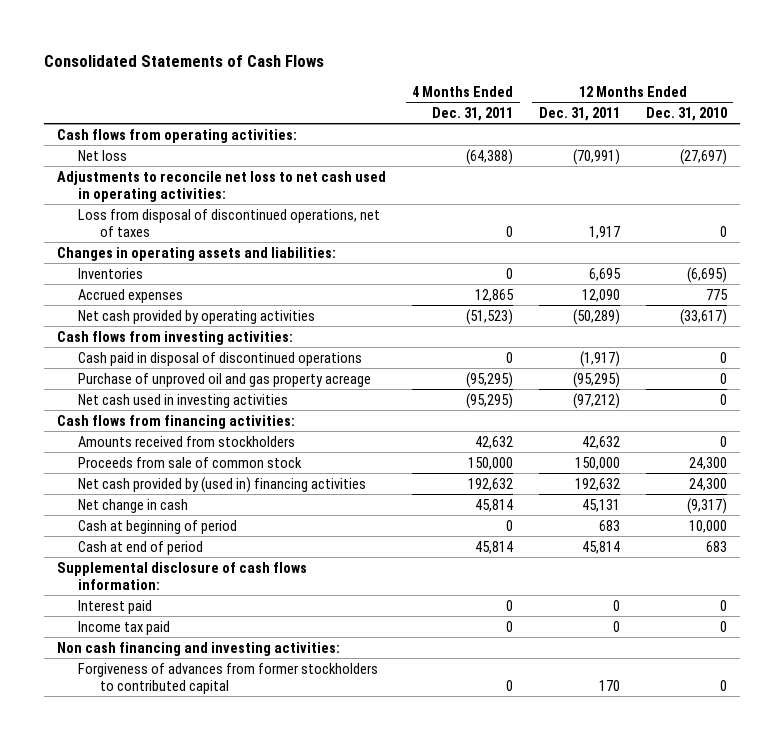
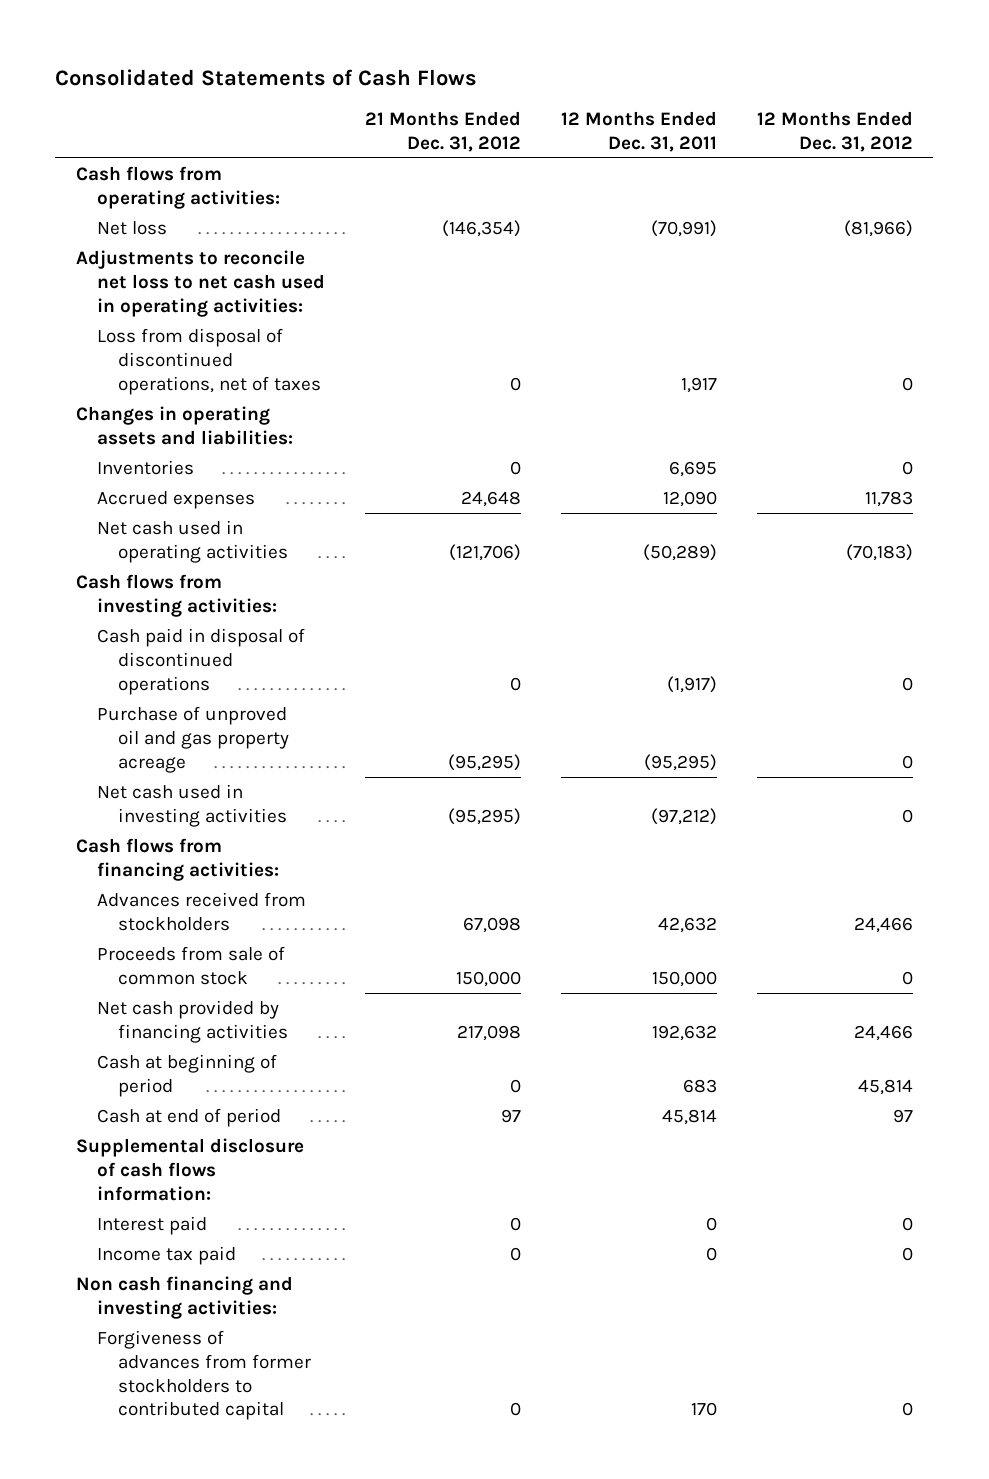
- | 4 Months Ended Dec. 31, 2011 | 12 Months Ended Dec. 31, 2011 | 12 Months Ended Dec. 31, 2010
+ | 21 Months Ended Dec. 31, 2012 | 12 Months Ended Dec. 31, 2011 | 12 Months Ended Dec. 31, 2012
- Net cash provided by operating activities | (51,523) | (50,289) | (33,617)
+ Net cash used in operating activities | (121,706) | (50,289) | (70,183)
- Amounts received from stockholders | 42,632 | 42,632 | 0
+ Advances received from stockholders | 67,098 | 42,632 | 24,466
- Net cash provided by (used in) financing activities | 192,632 | 192,632 | 24,300
- Net change in cash | 45,814 | 45,131 | (9,317)
+ Net cash provided by financing activities | 217,098 | 192,632 | 24,466

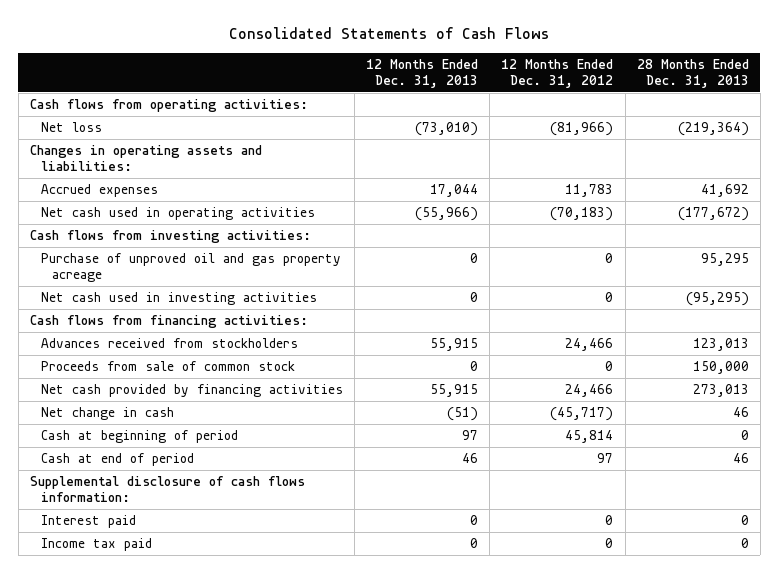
- | 21 Months Ended Dec. 31, 2012 | 12 Months Ended Dec. 31, 2011 | 12 Months Ended Dec. 31, 2012
+ | 12 Months Ended Dec. 31, 2013 | 12 Months Ended Dec. 31, 2012 | 28 Months Ended Dec. 31, 2013
- Adjustments to reconcile net loss to net cash used in operating activities:
- Loss from disposal of discontinued operations, net of taxes | 0 | 1,917 | 0
- Inventories | 0 | 6,695 | 0
- Cash paid in disposal of discontinued operations | 0 | (1,917) | 0
+ Net change in cash | (51) | (45,717) | 46
- Non cash financing and investing activities:
- Forgiveness of advances from former stockholders to contributed capital | 0 | 170 | 0

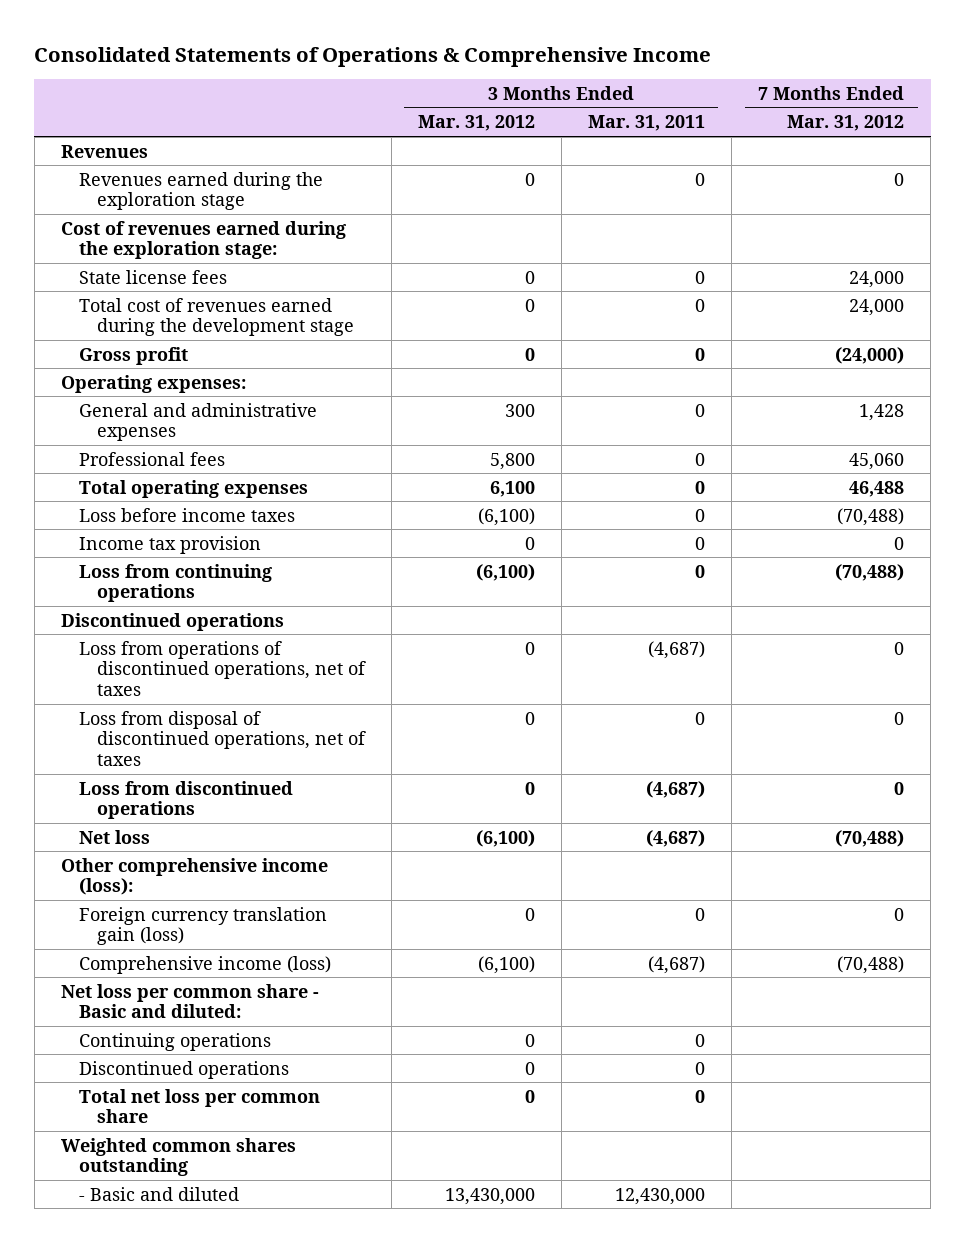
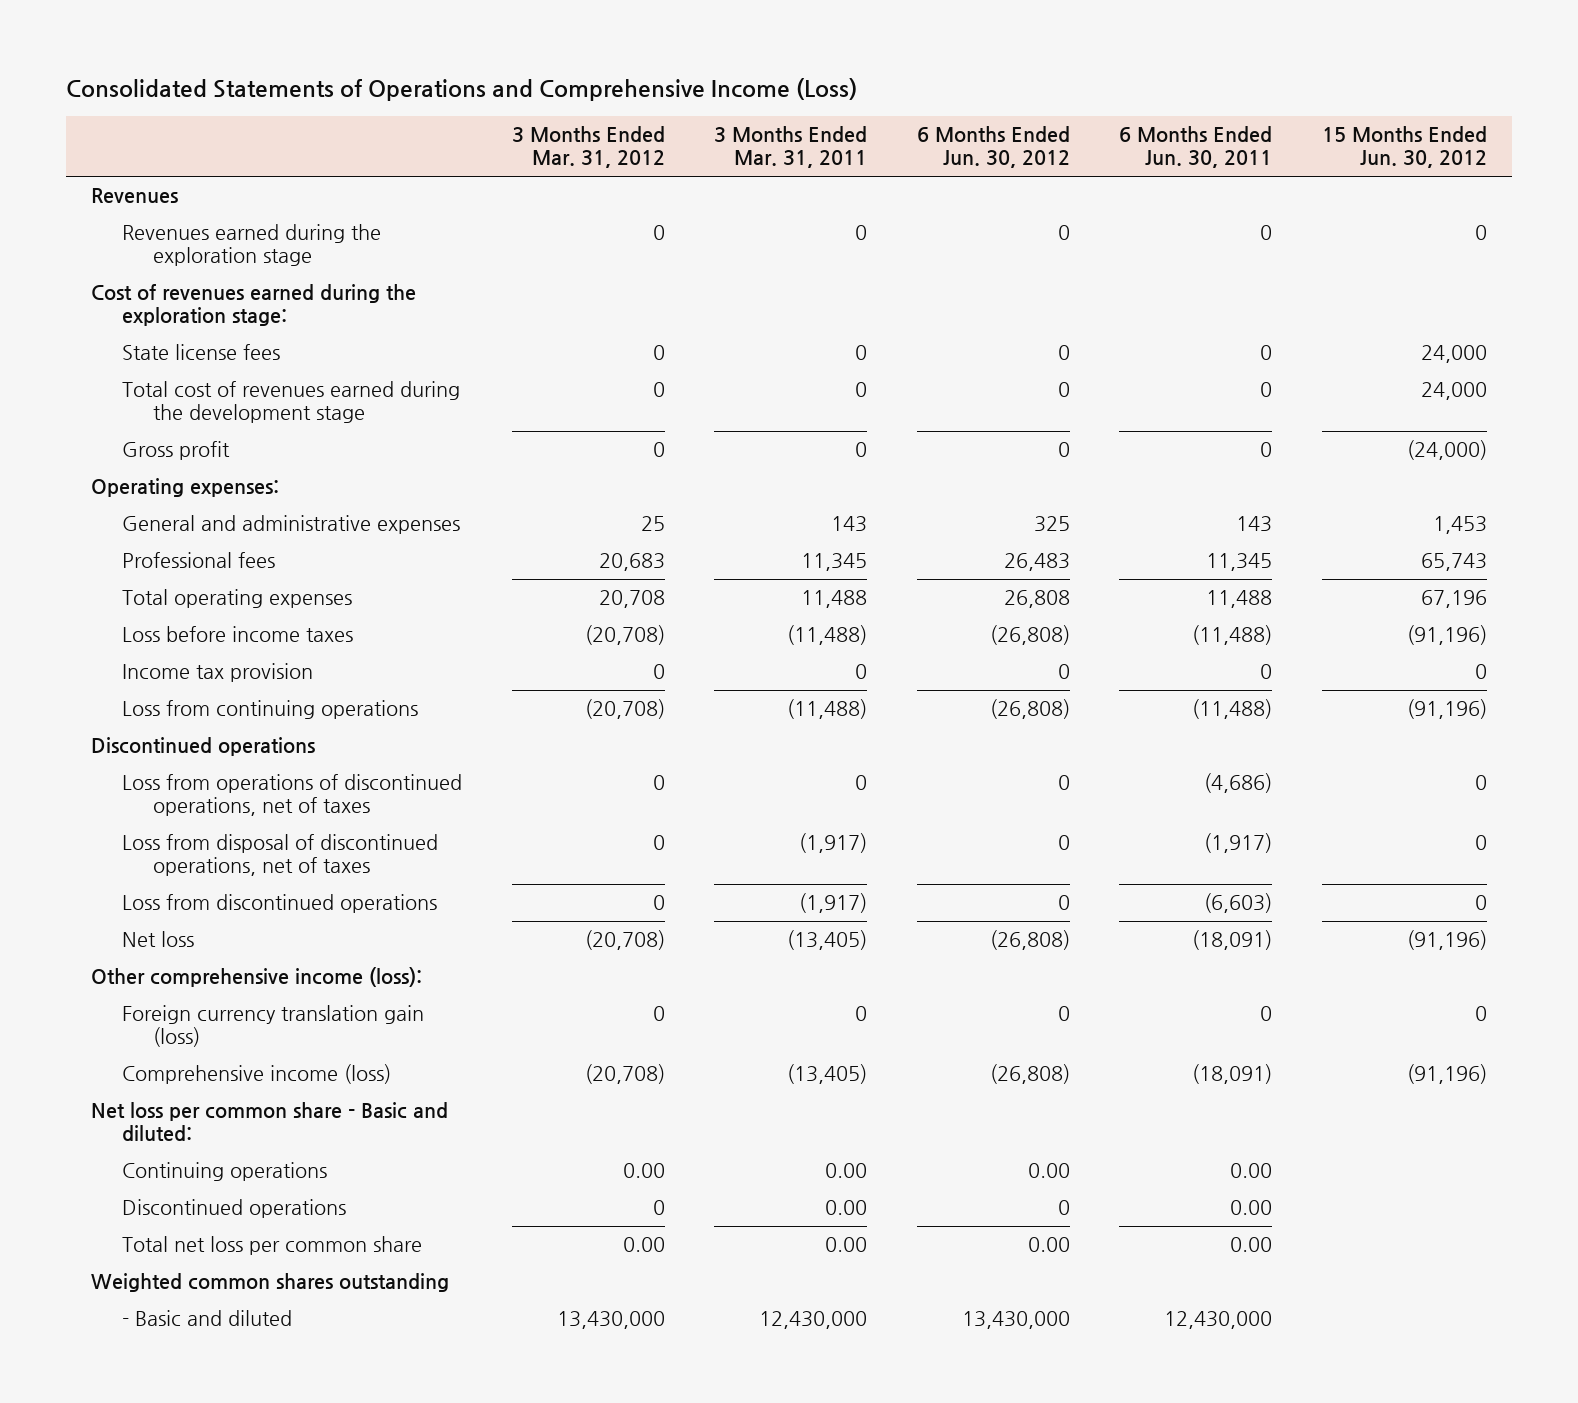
- Consolidated Statements of Operations & Comprehensive Income
+ Consolidated Statements of Operations and Comprehensive Income (Loss)
- | 3 Months Ended Mar. 31, 2012 | 3 Months Ended Mar. 31, 2011 | 7 Months Ended Mar. 31, 2012
+ | 3 Months Ended Mar. 31, 2012 | 3 Months Ended Mar. 31, 2011 | 6 Months Ended Jun. 30, 2012 | 6 Months Ended Jun. 30, 2011 | 15 Months Ended Jun. 30, 2012
- General and administrative expenses | 300 | 0 | 1,428
- Professional fees | 5,800 | 0 | 45,060
- Total operating expenses | 6,100 | 0 | 46,488
- Loss before income taxes | (6,100) | 0 | (70,488)
+ General and administrative expenses | 25 | 143 | 325 | 143 | 1,453
+ Professional fees | 20,683 | 11,345 | 26,483 | 11,345 | 65,743
+ Total operating expenses | 20,708 | 11,488 | 26,808 | 11,488 | 67,196
+ Loss before income taxes | (20,708) | (11,488) | (26,808) | (11,488) | (91,196)
- Loss from continuing operations | (6,100) | 0 | (70,488)
+ Loss from continuing operations | (20,708) | (11,488) | (26,808) | (11,488) | (91,196)
- Loss from operations of discontinued operations, net of taxes | 0 | (4,687) | 0
- Loss from disposal of discontinued operations, net of taxes | 0 | 0 | 0
- Loss from discontinued operations | 0 | (4,687) | 0
- Net loss | (6,100) | (4,687) | (70,488)
+ Loss from operations of discontinued operations, net of taxes | 0 | 0 | 0 | (4,686) | 0
+ Loss from disposal of discontinued operations, net of taxes | 0 | (1,917) | 0 | (1,917) | 0
+ Loss from discontinued operations | 0 | (1,917) | 0 | (6,603) | 0
+ Net loss | (20,708) | (13,405) | (26,808) | (18,091) | (91,196)
- Comprehensive income (loss) | (6,100) | (4,687) | (70,488)
+ Comprehensive income (loss) | (20,708) | (13,405) | (26,808) | (18,091) | (91,196)
- Continuing operations | 0 | 0 |
- Discontinued operations | 0 | 0 |
- Total net loss per common share | 0 | 0 |
+ Continuing operations | 0.00 | 0.00 | 0.00 | 0.00 |
+ Discontinued operations | 0 | 0.00 | 0 | 0.00 |
+ Total net loss per common share | 0.00 | 0.00 | 0.00 | 0.00 |

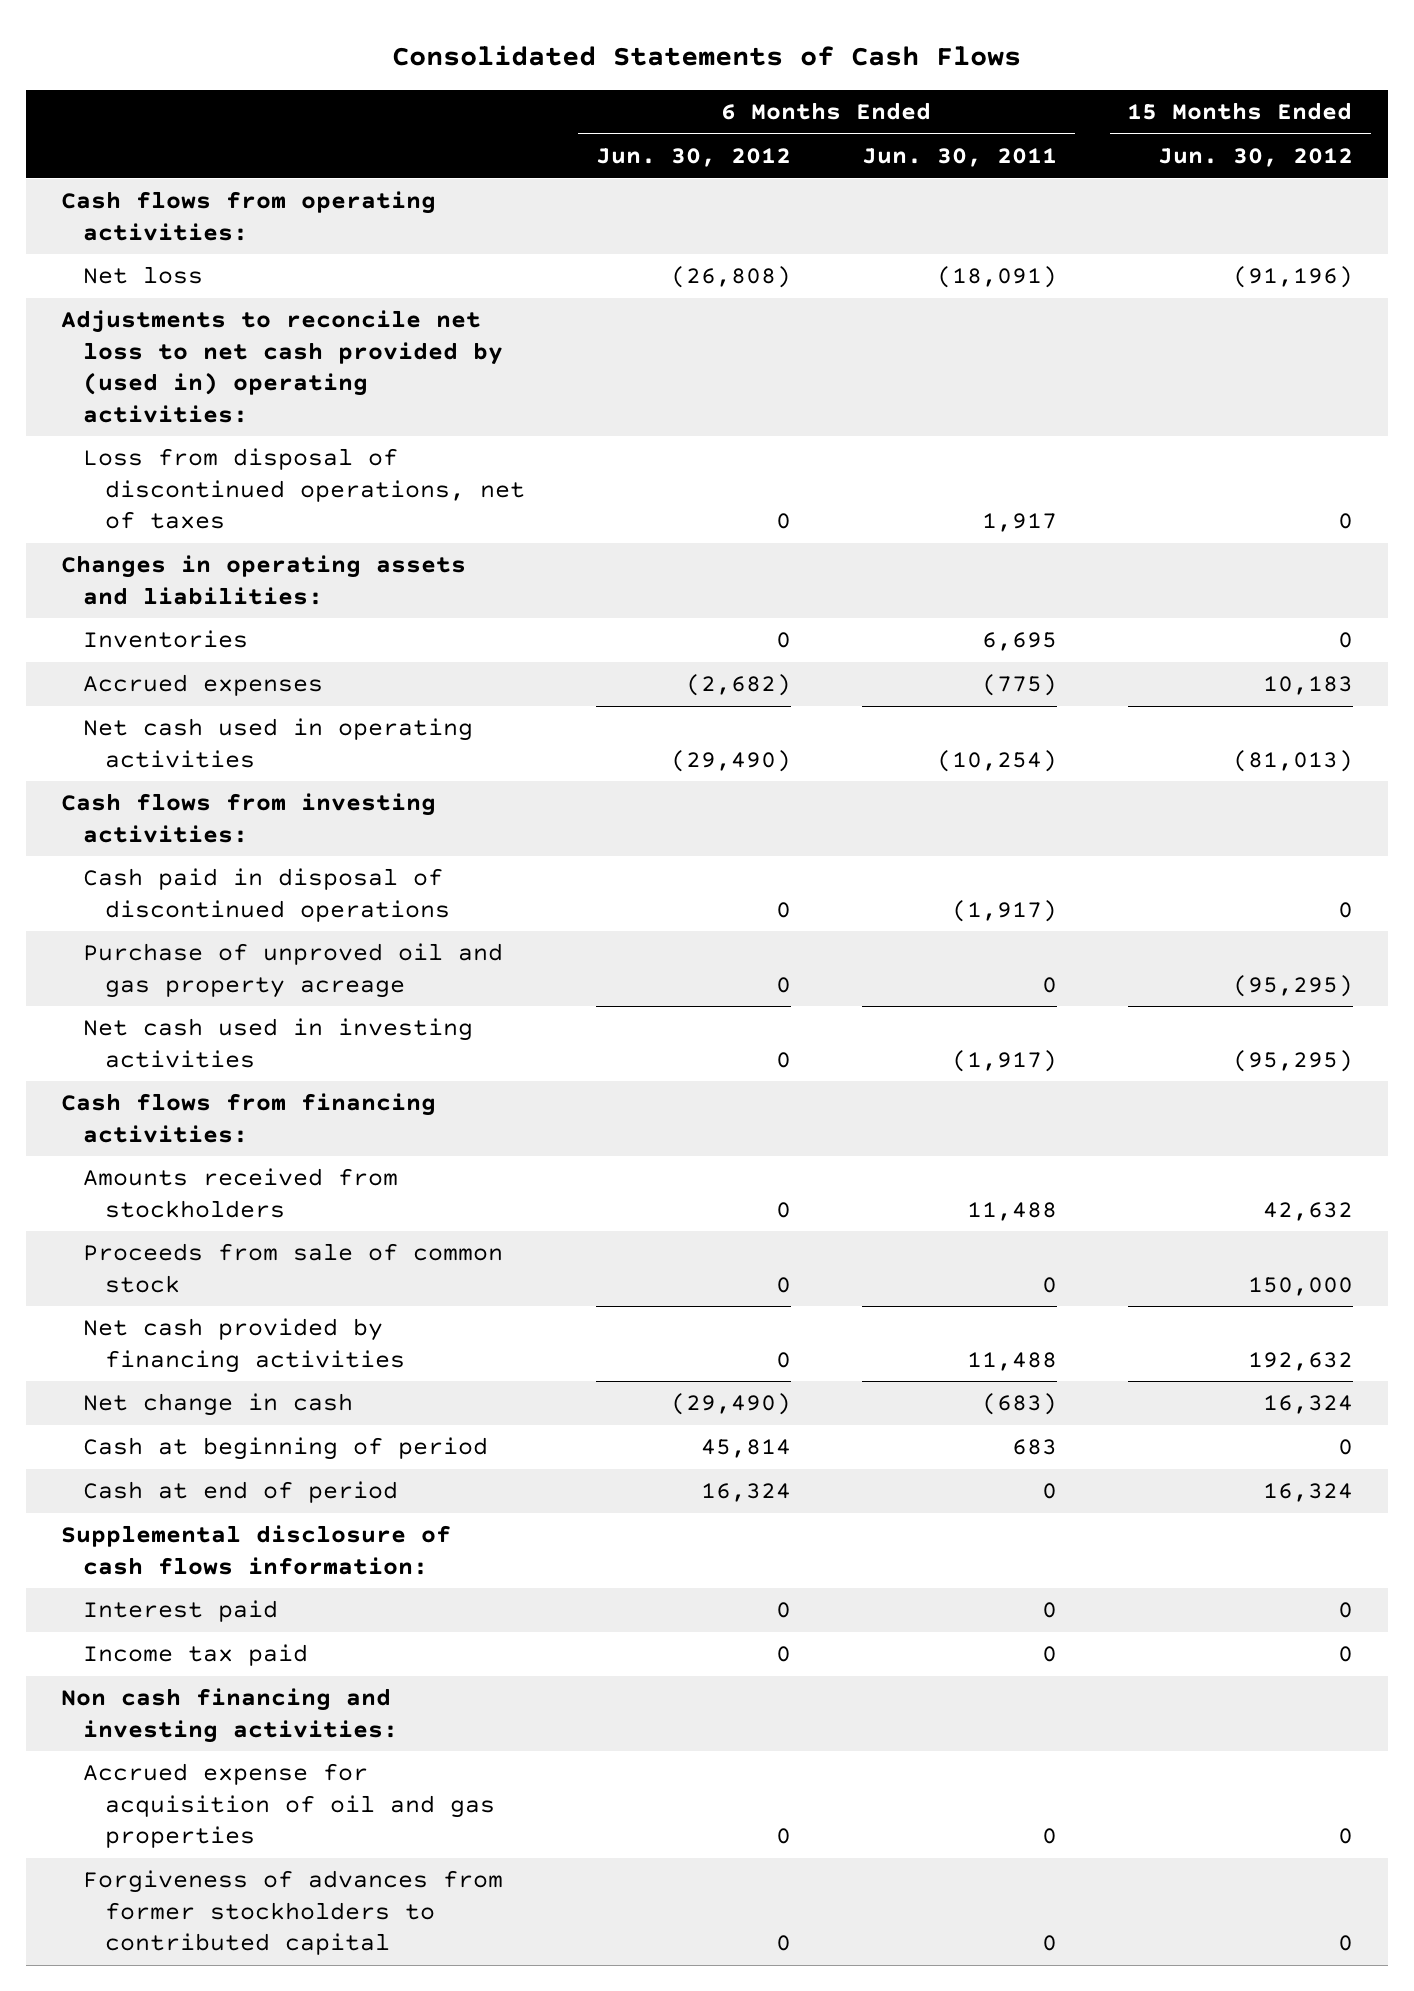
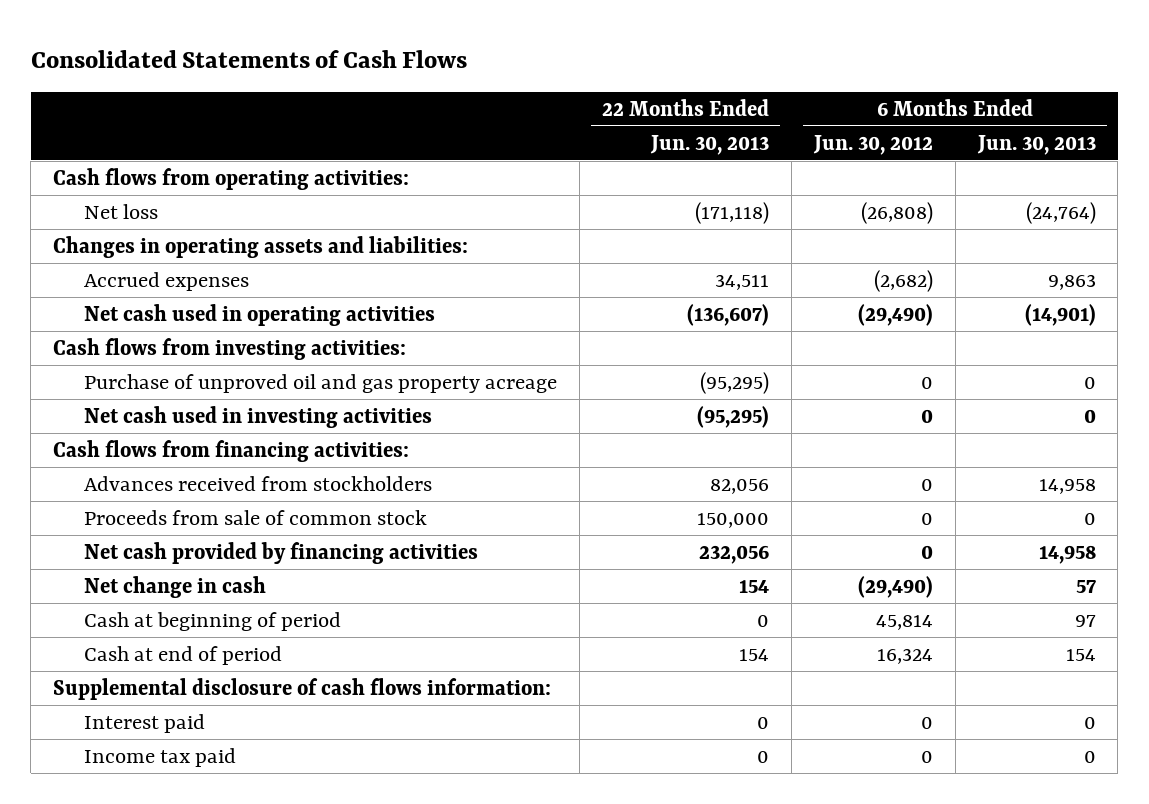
- | 6 Months Ended Jun. 30, 2012 | 6 Months Ended Jun. 30, 2011 | 15 Months Ended Jun. 30, 2012
+ | 22 Months Ended Jun. 30, 2013 | 6 Months Ended Jun. 30, 2012 | 6 Months Ended Jun. 30, 2013
- Adjustments to reconcile net loss to net cash provided by (used in) operating activities:
- Loss from disposal of discontinued operations, net of taxes | 0 | 1,917 | 0
- Inventories | 0 | 6,695 | 0
- Cash paid in disposal of discontinued operations | 0 | (1,917) | 0
- Amounts received from stockholders | 0 | 11,488 | 42,632
+ Advances received from stockholders | 82,056 | 0 | 14,958
- Non cash financing and investing activities:
- Accrued expense for acquisition of oil and gas properties | 0 | 0 | 0
- Forgiveness of advances from former stockholders to contributed capital | 0 | 0 | 0

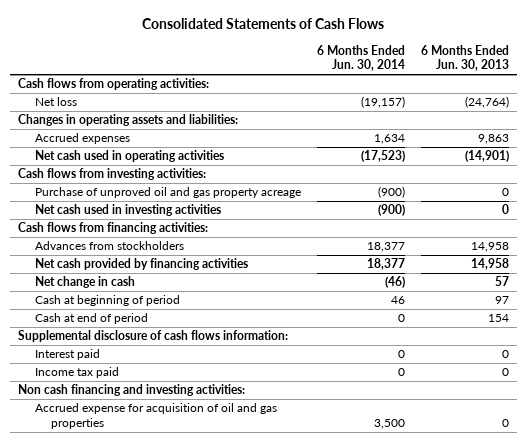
- | 22 Months Ended Jun. 30, 2013 | 6 Months Ended Jun. 30, 2012 | 6 Months Ended Jun. 30, 2013
+ | 6 Months Ended Jun. 30, 2014 | 6 Months Ended Jun. 30, 2013
- Advances received from stockholders | 82,056 | 0 | 14,958
- Proceeds from sale of common stock | 150,000 | 0 | 0
+ Advances from stockholders | 18,377 | 14,958
+ Non cash financing and investing activities:
+ Accrued expense for acquisition of oil and gas properties | 3,500 | 0

